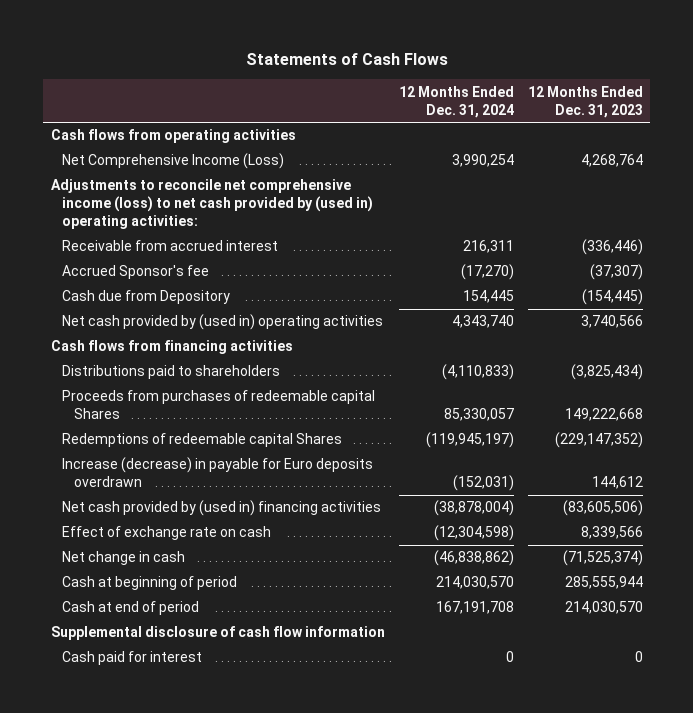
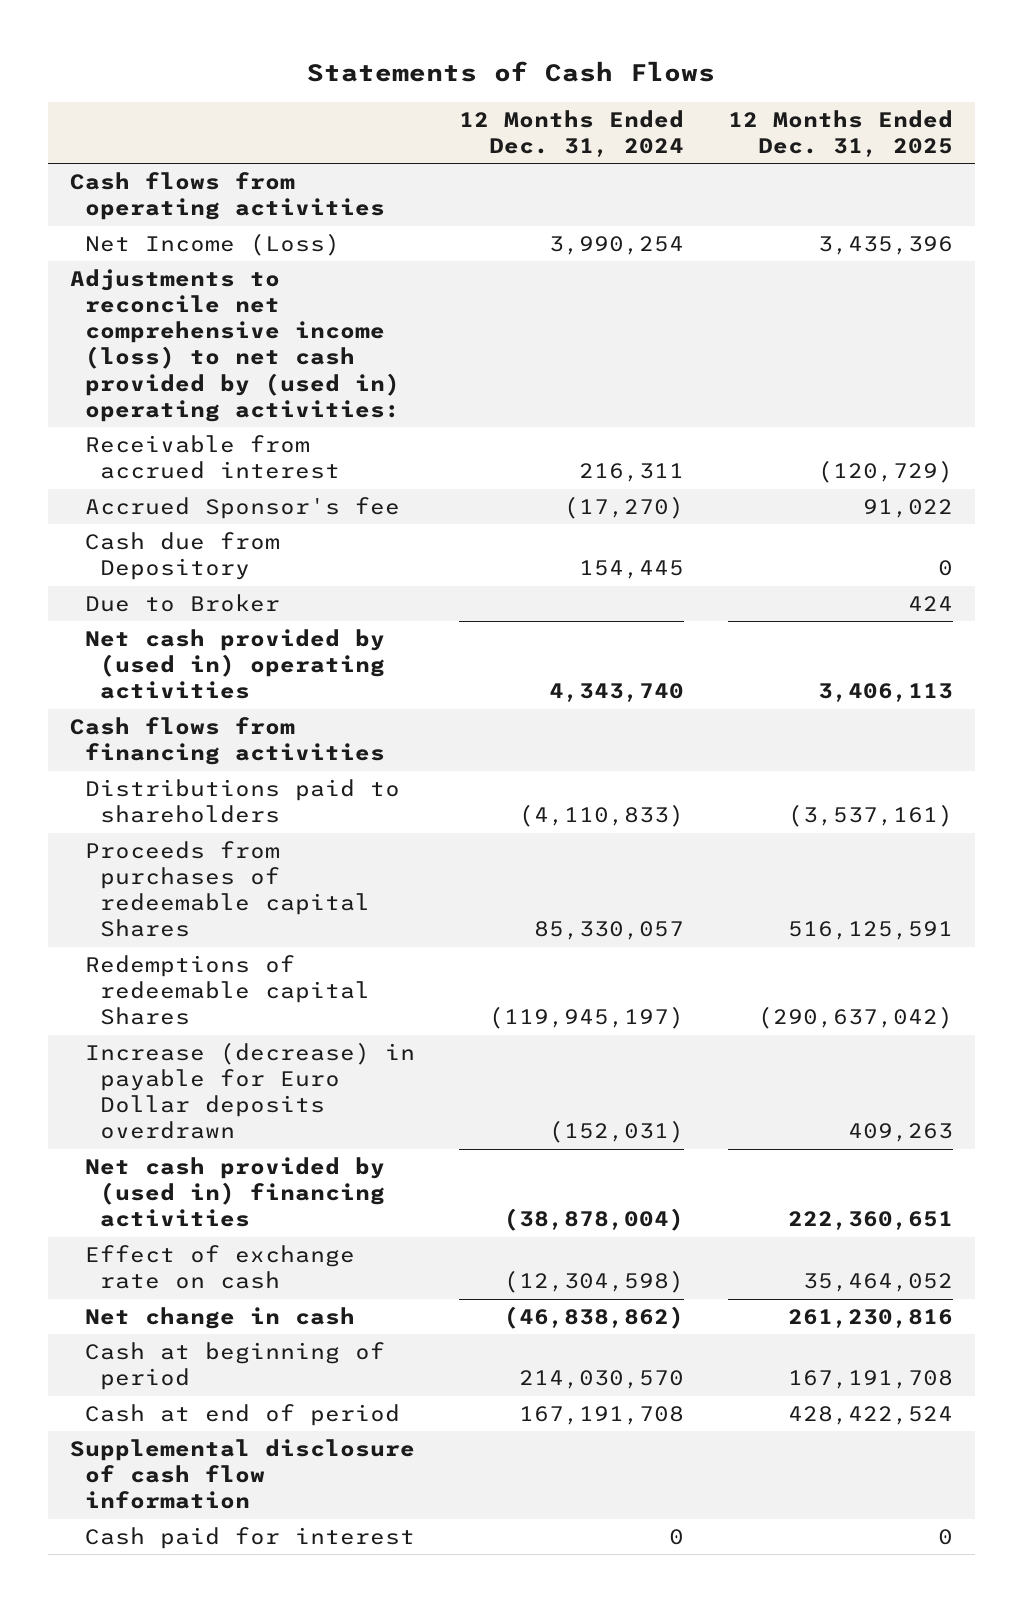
- | 12 Months Ended Dec. 31, 2024 | 12 Months Ended Dec. 31, 2023
+ | 12 Months Ended Dec. 31, 2024 | 12 Months Ended Dec. 31, 2025
- Net Comprehensive Income (Loss) | 3,990,254 | 4,268,764
+ Net Income (Loss) | 3,990,254 | 3,435,396
+ Due to Broker | | 424
- Increase (decrease) in payable for Euro deposits overdrawn | (152,031) | 144,612
+ Increase (decrease) in payable for Euro Dollar deposits overdrawn | (152,031) | 409,263

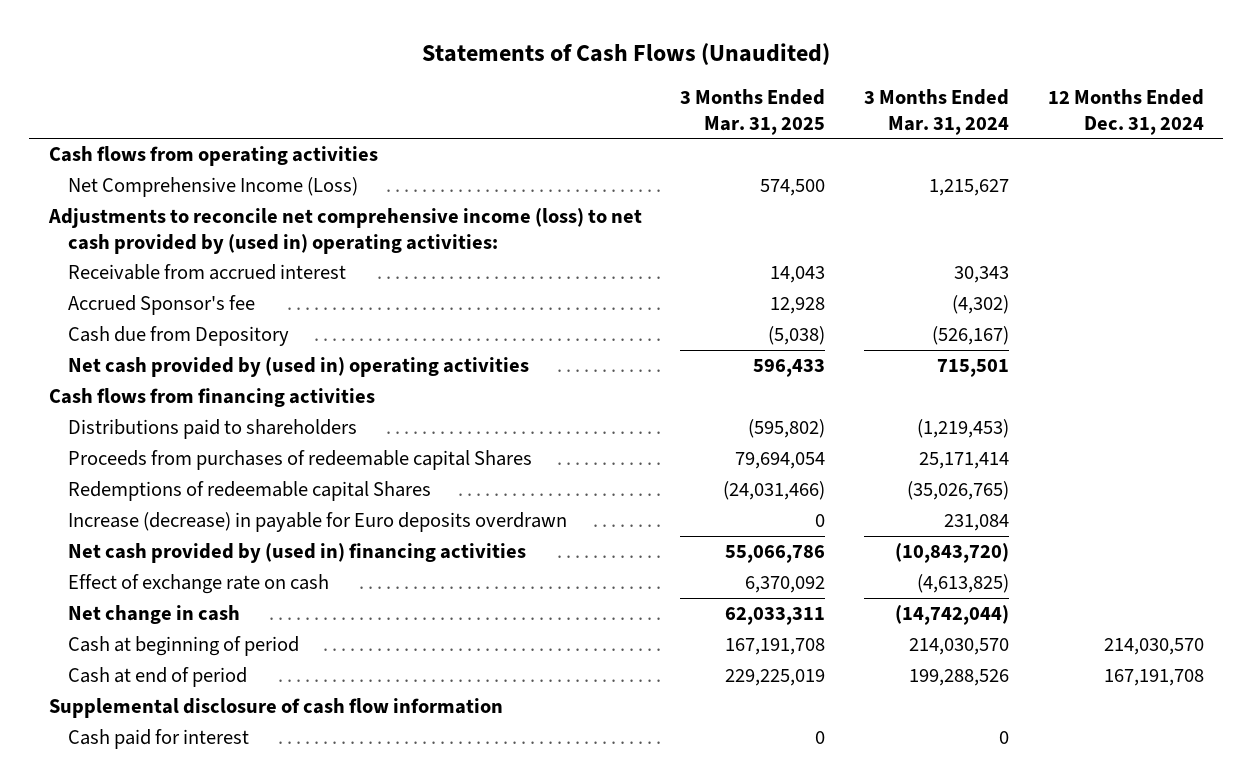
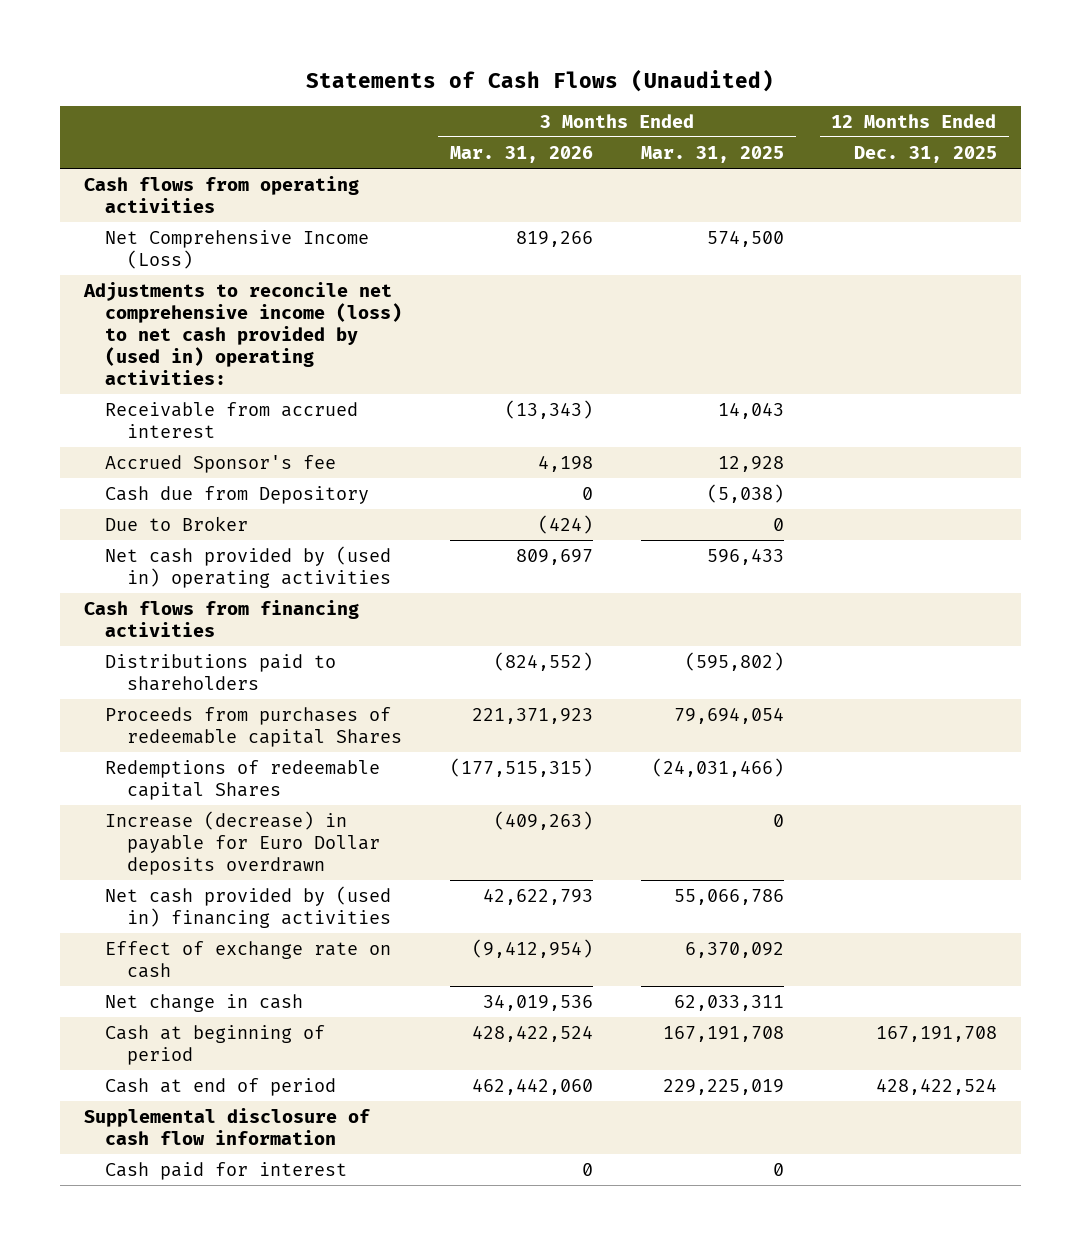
- | 3 Months Ended Mar. 31, 2025 | 3 Months Ended Mar. 31, 2024 | 12 Months Ended Dec. 31, 2024
+ | 3 Months Ended Mar. 31, 2026 | 3 Months Ended Mar. 31, 2025 | 12 Months Ended Dec. 31, 2025
+ Due to Broker | (424) | 0 |
- Increase (decrease) in payable for Euro deposits overdrawn | 0 | 231,084 |
+ Increase (decrease) in payable for Euro Dollar deposits overdrawn | (409,263) | 0 |

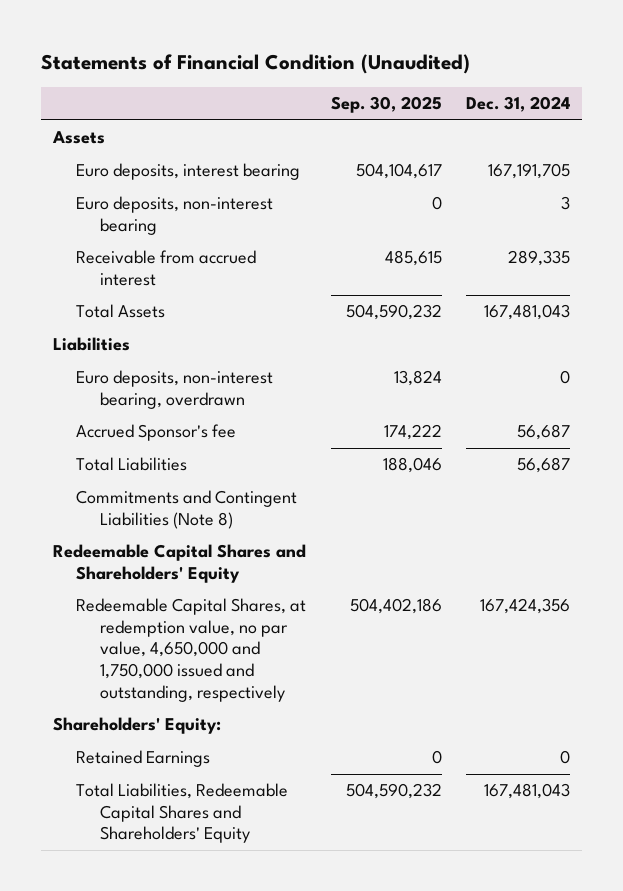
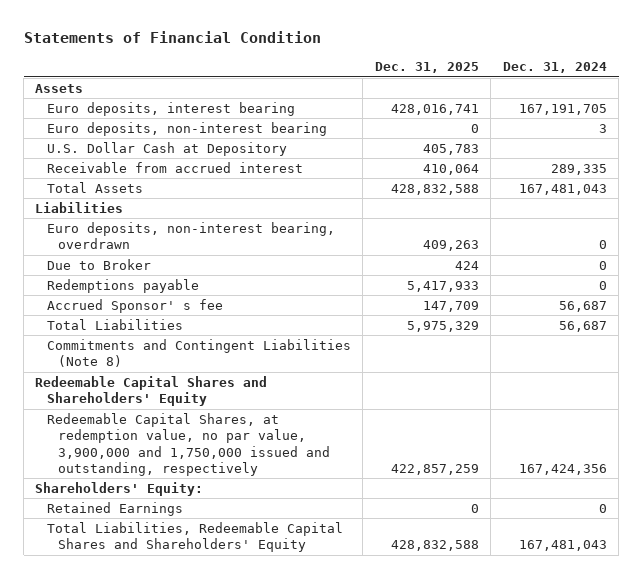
- Statements of Financial Condition (Unaudited)
+ Statements of Financial Condition
- | Sep. 30, 2025 | Dec. 31, 2024
+ | Dec. 31, 2025 | Dec. 31, 2024
+ U.S. Dollar Cash at Depository | 405,783 |
- Accrued Sponsor's fee | 174,222 | 56,687
+ Due to Broker | 424 | 0
+ Redemptions payable | 5,417,933 | 0
+ Accrued Sponsor' s fee | 147,709 | 56,687
- Redeemable Capital Shares, at redemption value, no par value, 4,650,000 and 1,750,000 issued and outstanding, respectively | 504,402,186 | 167,424,356
+ Redeemable Capital Shares, at redemption value, no par value, 3,900,000 and 1,750,000 issued and outstanding, respectively | 422,857,259 | 167,424,356

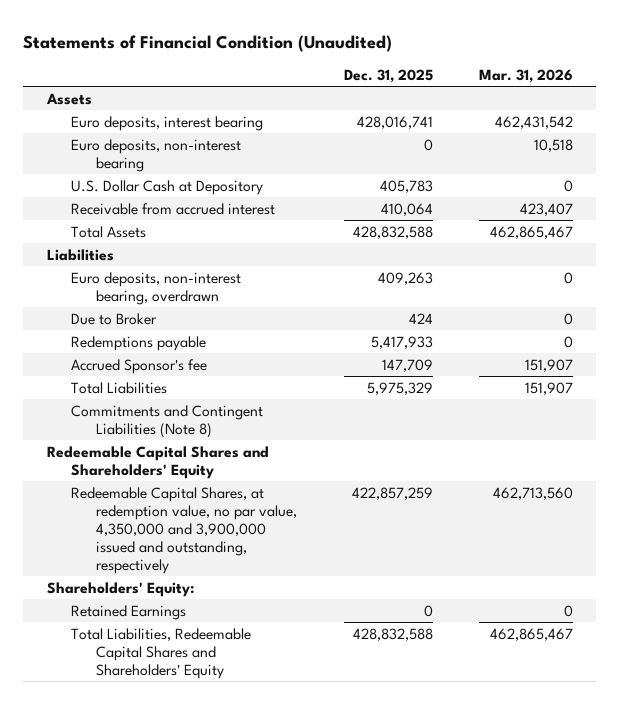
- Statements of Financial Condition
+ Statements of Financial Condition (Unaudited)
- | Dec. 31, 2025 | Dec. 31, 2024
+ | Dec. 31, 2025 | Mar. 31, 2026
- Accrued Sponsor' s fee | 147,709 | 56,687
+ Accrued Sponsor's fee | 147,709 | 151,907
- Redeemable Capital Shares, at redemption value, no par value, 3,900,000 and 1,750,000 issued and outstanding, respectively | 422,857,259 | 167,424,356
+ Redeemable Capital Shares, at redemption value, no par value, 4,350,000 and 3,900,000 issued and outstanding, respectively | 422,857,259 | 462,713,560

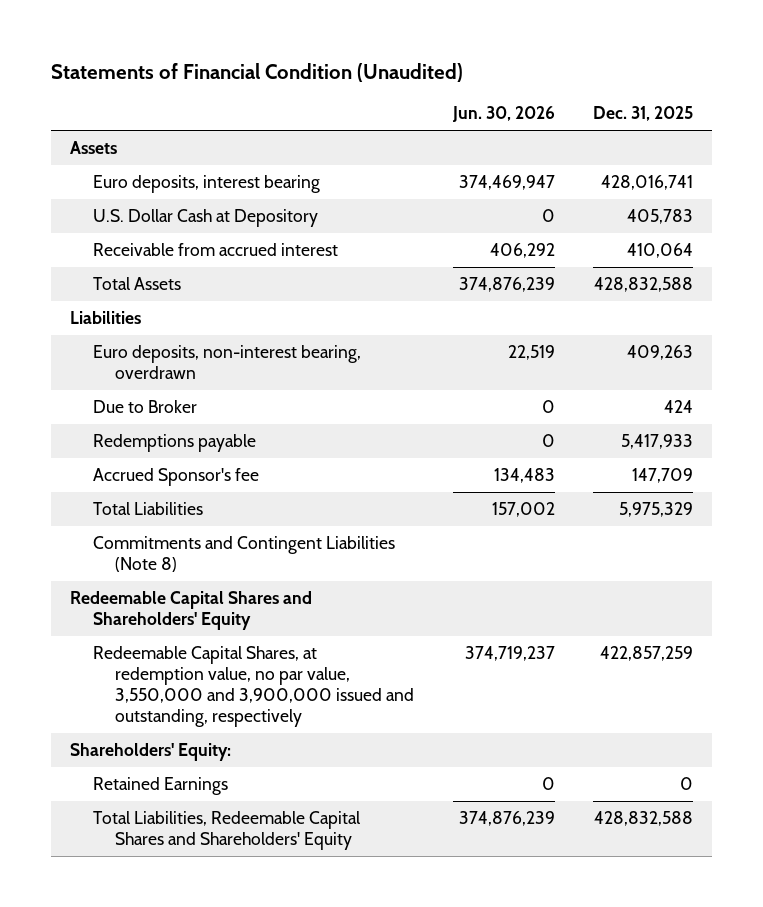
- | Dec. 31, 2025 | Mar. 31, 2026
+ | Jun. 30, 2026 | Dec. 31, 2025
- Euro deposits, non-interest bearing | 0 | 10,518
- Redeemable Capital Shares, at redemption value, no par value, 4,350,000 and 3,900,000 issued and outstanding, respectively | 422,857,259 | 462,713,560
+ Redeemable Capital Shares, at redemption value, no par value, 3,550,000 and 3,900,000 issued and outstanding, respectively | 374,719,237 | 422,857,259

